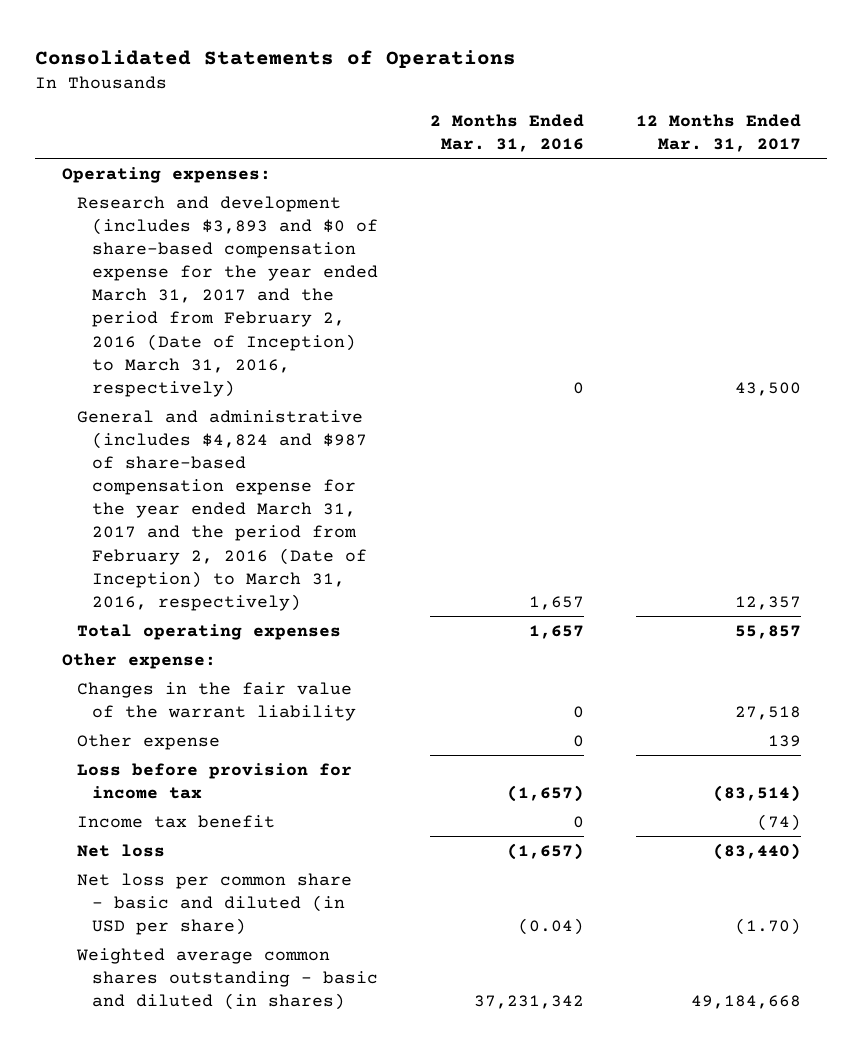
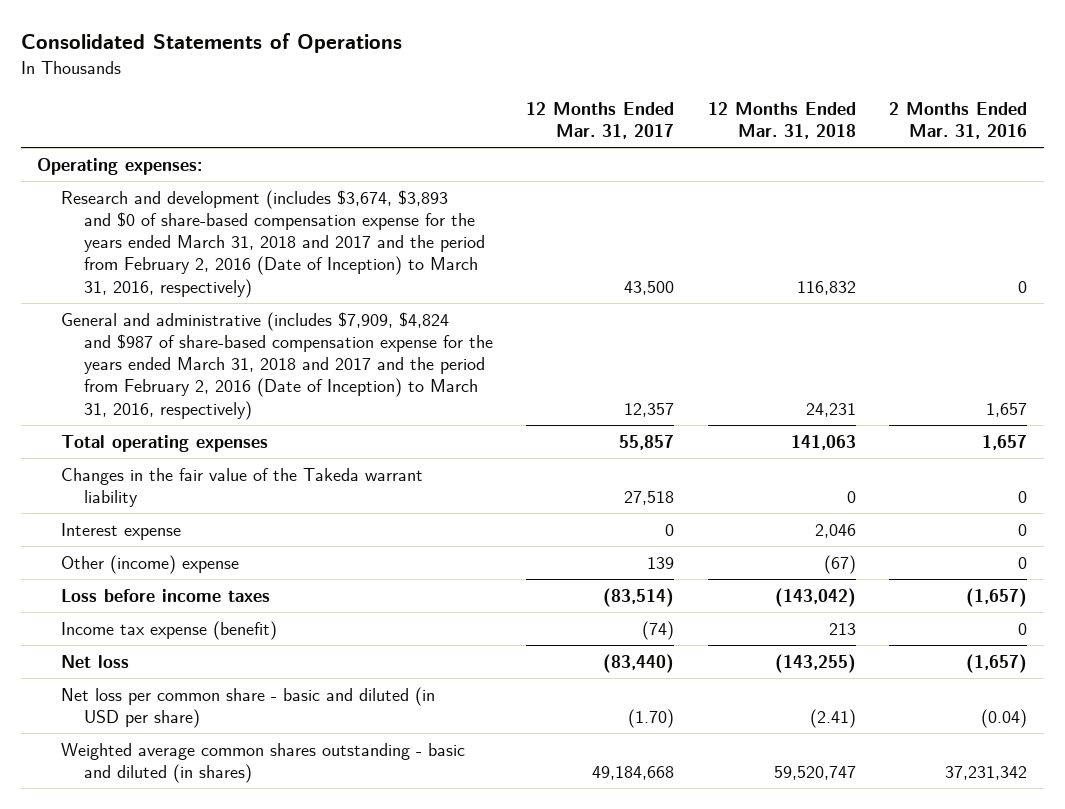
- | 2 Months Ended Mar. 31, 2016 | 12 Months Ended Mar. 31, 2017
+ | 12 Months Ended Mar. 31, 2017 | 12 Months Ended Mar. 31, 2018 | 2 Months Ended Mar. 31, 2016
- Research and development (includes $3,893 and $0 of share-based compensation expense for the year ended March 31, 2017 and the period from February 2, 2016 (Date of Inception) to March 31, 2016, respectively) | 0 | 43,500
- General and administrative (includes $4,824 and $987 of share-based compensation expense for the year ended March 31, 2017 and the period from February 2, 2016 (Date of Inception) to March 31, 2016, respectively) | 1,657 | 12,357
+ Research and development (includes $3,674, $3,893 and $0 of share-based compensation expense for the years ended March 31, 2018 and 2017 and the period from February 2, 2016 (Date of Inception) to March 31, 2016, respectively) | 43,500 | 116,832 | 0
+ General and administrative (includes $7,909, $4,824 and $987 of share-based compensation expense for the years ended March 31, 2018 and 2017 and the period from February 2, 2016 (Date of Inception) to March 31, 2016, respectively) | 12,357 | 24,231 | 1,657
- Other expense:
- Changes in the fair value of the warrant liability | 0 | 27,518
- Other expense | 0 | 139
- Loss before provision for income tax | (1,657) | (83,514)
- Income tax benefit | 0 | (74)
+ Changes in the fair value of the Takeda warrant liability | 27,518 | 0 | 0
+ Interest expense | 0 | 2,046 | 0
+ Other (income) expense | 139 | (67) | 0
+ Loss before income taxes | (83,514) | (143,042) | (1,657)
+ Income tax expense (benefit) | (74) | 213 | 0

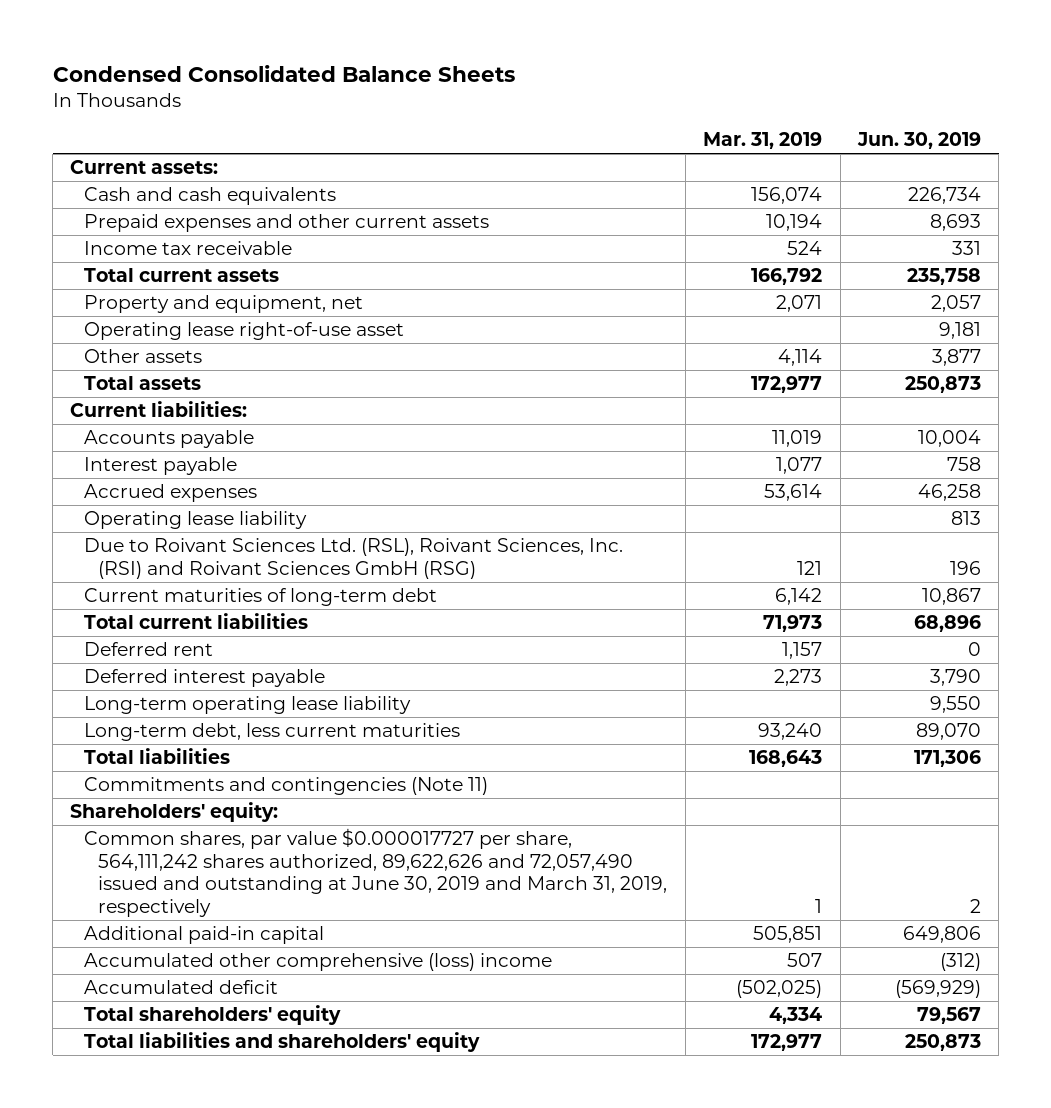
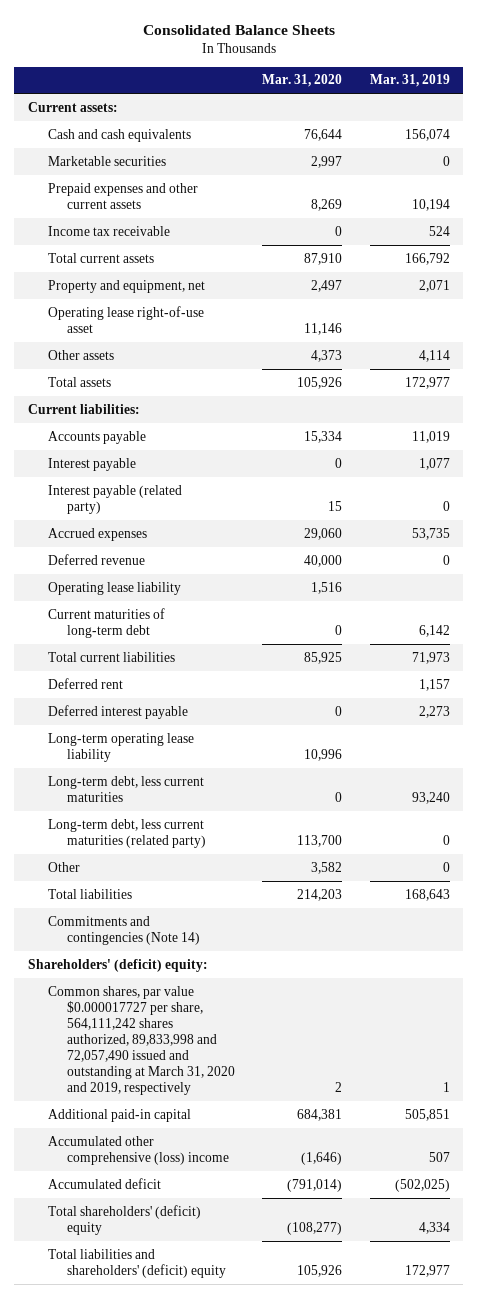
- Condensed Consolidated Balance Sheets
+ Consolidated Balance Sheets
- | Mar. 31, 2019 | Jun. 30, 2019
+ | Mar. 31, 2020 | Mar. 31, 2019
+ Marketable securities | 2,997 | 0
- Accrued expenses | 53,614 | 46,258
+ Interest payable (related party) | 15 | 0
+ Accrued expenses | 29,060 | 53,735
+ Deferred revenue | 40,000 | 0
- Due to Roivant Sciences Ltd. (RSL), Roivant Sciences, Inc. (RSI) and Roivant Sciences GmbH (RSG) | 121 | 196
+ Long-term debt, less current maturities (related party) | 113,700 | 0
+ Other | 3,582 | 0
- Commitments and contingencies (Note 11)
- Shareholders' equity:
- Common shares, par value $0.000017727 per share, 564,111,242 shares authorized, 89,622,626 and 72,057,490 issued and outstanding at June 30, 2019 and March 31, 2019, respectively | 1 | 2
+ Commitments and contingencies (Note 14)
+ Shareholders' (deficit) equity:
+ Common shares, par value $0.000017727 per share, 564,111,242 shares authorized, 89,833,998 and 72,057,490 issued and outstanding at March 31, 2020 and 2019, respectively | 2 | 1
- Total shareholders' equity | 4,334 | 79,567
- Total liabilities and shareholders' equity | 172,977 | 250,873
+ Total shareholders' (deficit) equity | (108,277) | 4,334
+ Total liabilities and shareholders' (deficit) equity | 105,926 | 172,977

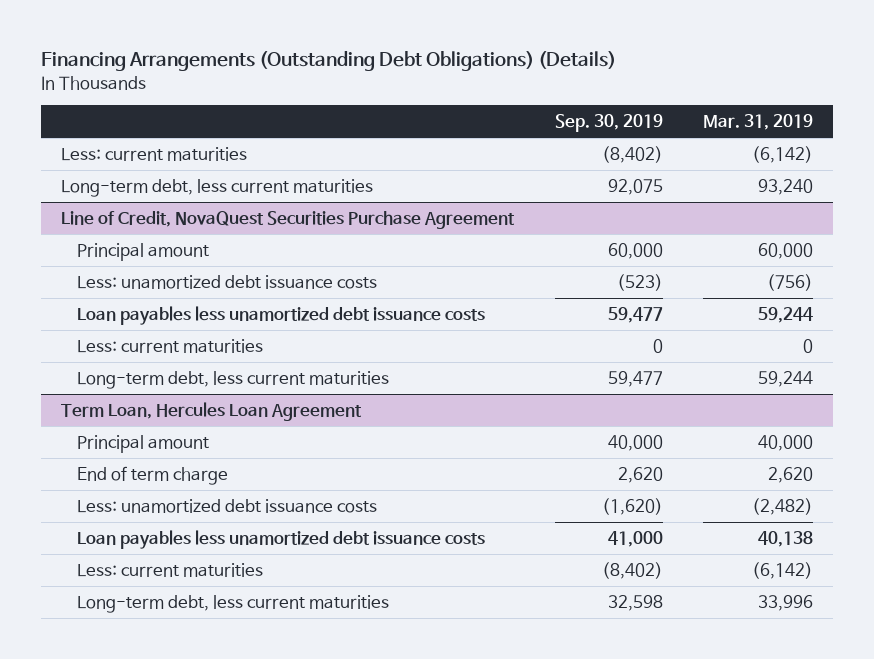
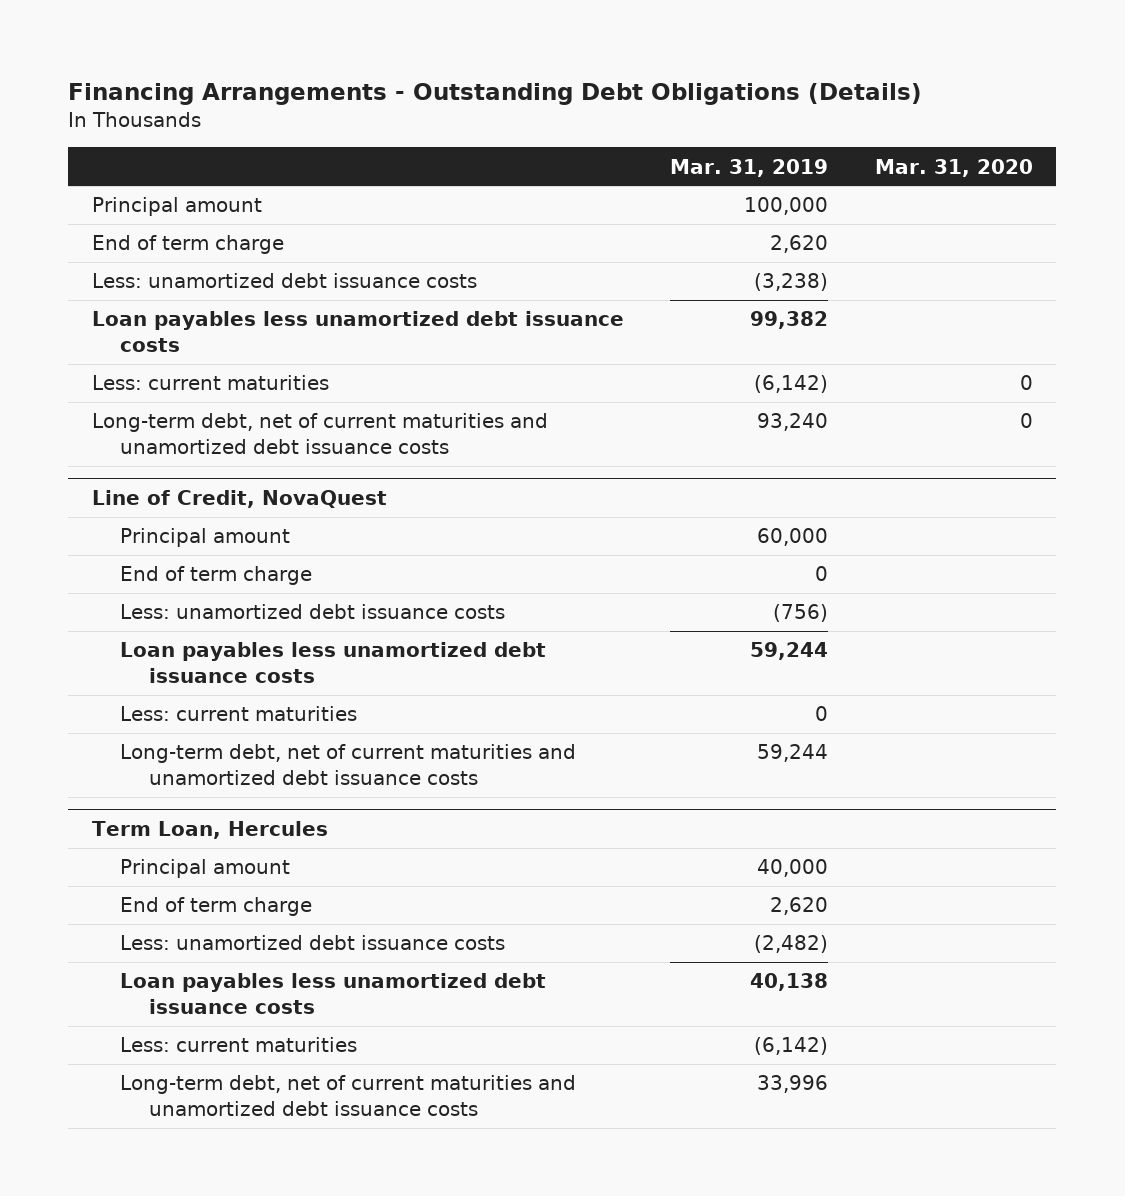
- Financing Arrangements (Outstanding Debt Obligations) (Details)
+ Financing Arrangements - Outstanding Debt Obligations (Details)
- | Sep. 30, 2019 | Mar. 31, 2019
+ | Mar. 31, 2019 | Mar. 31, 2020
+ Principal amount | 100,000 |
+ End of term charge | 2,620 |
+ Less: unamortized debt issuance costs | (3,238) |
+ Loan payables less unamortized debt issuance costs | 99,382 |
- Long-term debt, less current maturities | 92,075 | 93,240
- Line of Credit, NovaQuest Securities Purchase Agreement
+ Long-term debt, net of current maturities and unamortized debt issuance costs | 93,240 | 0
+ Line of Credit, NovaQuest
+ End of term charge | 0 |
- Long-term debt, less current maturities | 59,477 | 59,244
- Term Loan, Hercules Loan Agreement
+ Long-term debt, net of current maturities and unamortized debt issuance costs | 59,244 |
+ Term Loan, Hercules
- Long-term debt, less current maturities | 32,598 | 33,996
+ Long-term debt, net of current maturities and unamortized debt issuance costs | 33,996 |

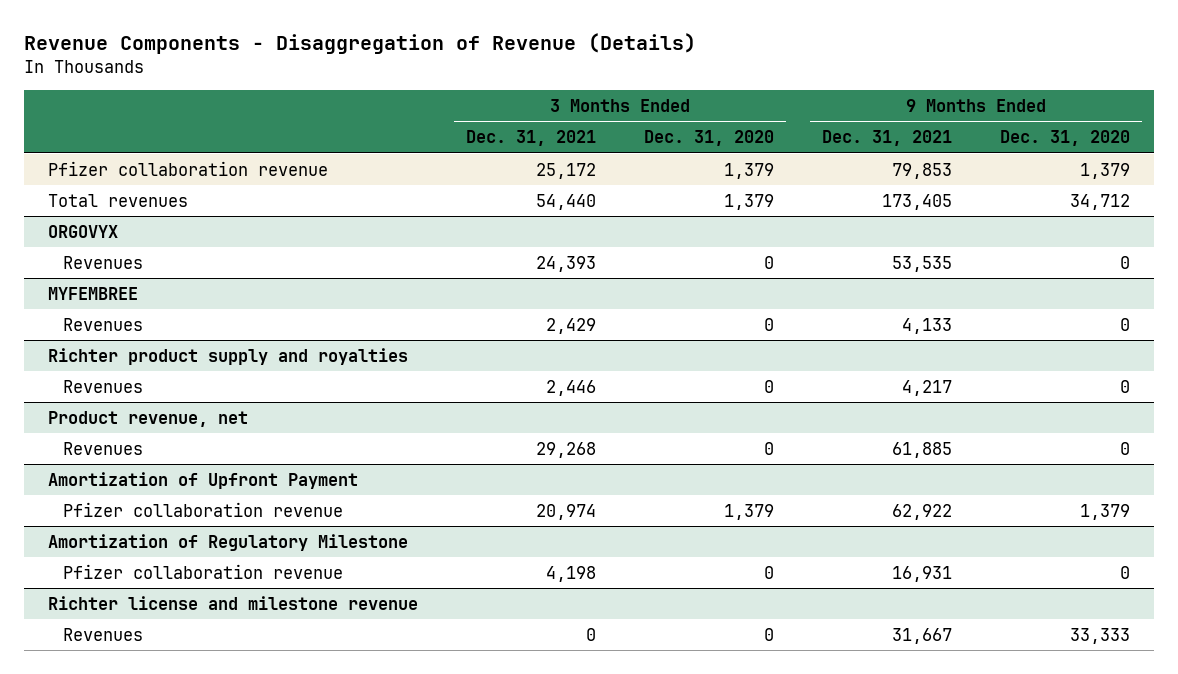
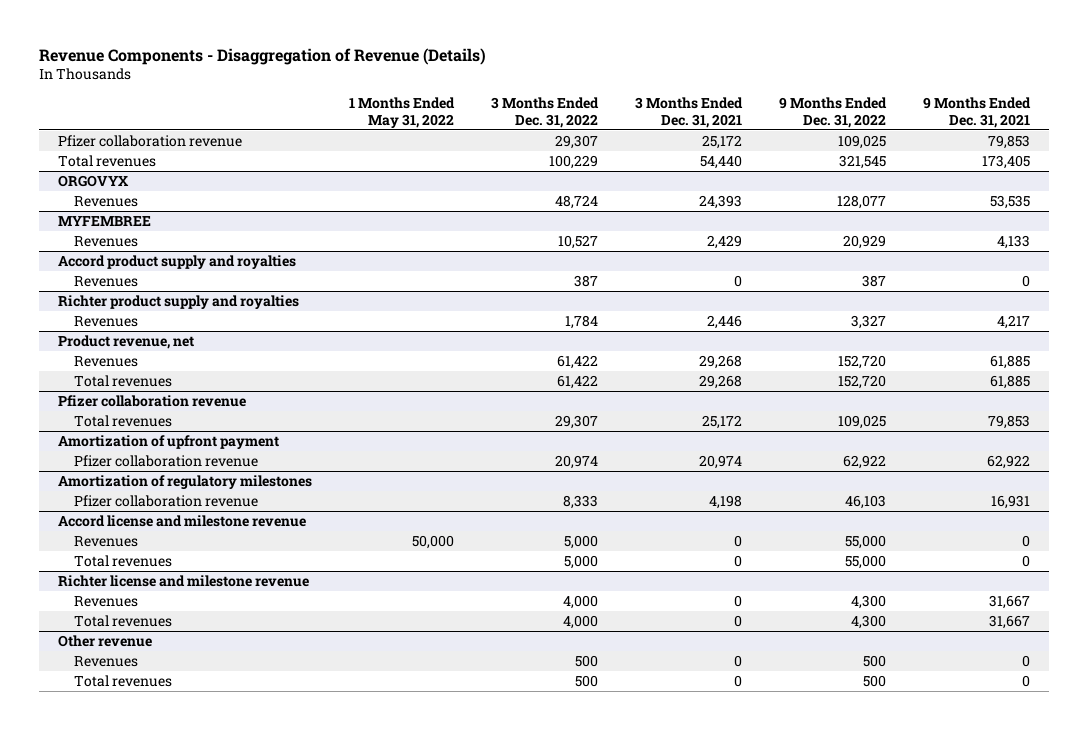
- | 3 Months Ended Dec. 31, 2021 | 3 Months Ended Dec. 31, 2020 | 9 Months Ended Dec. 31, 2021 | 9 Months Ended Dec. 31, 2020
+ | 1 Months Ended May 31, 2022 | 3 Months Ended Dec. 31, 2022 | 3 Months Ended Dec. 31, 2021 | 9 Months Ended Dec. 31, 2022 | 9 Months Ended Dec. 31, 2021
+ Accord product supply and royalties
+ Revenues | | 387 | 0 | 387 | 0
- Amortization of Upfront Payment
@ Product revenue, net
+ Total revenues | | 61,422 | 29,268 | 152,720 | 61,885
+ Pfizer collaboration revenue
+ Total revenues | | 29,307 | 25,172 | 109,025 | 79,853
+ Amortization of upfront payment
- Amortization of Regulatory Milestone
+ Amortization of regulatory milestones
+ Accord license and milestone revenue
+ Revenues | 50,000 | 5,000 | 0 | 55,000 | 0
+ Total revenues | | 5,000 | 0 | 55,000 | 0
@ Richter license and milestone revenue
+ Total revenues | | 4,000 | 0 | 4,300 | 31,667
+ Other revenue
+ Revenues | | 500 | 0 | 500 | 0
+ Total revenues | | 500 | 0 | 500 | 0

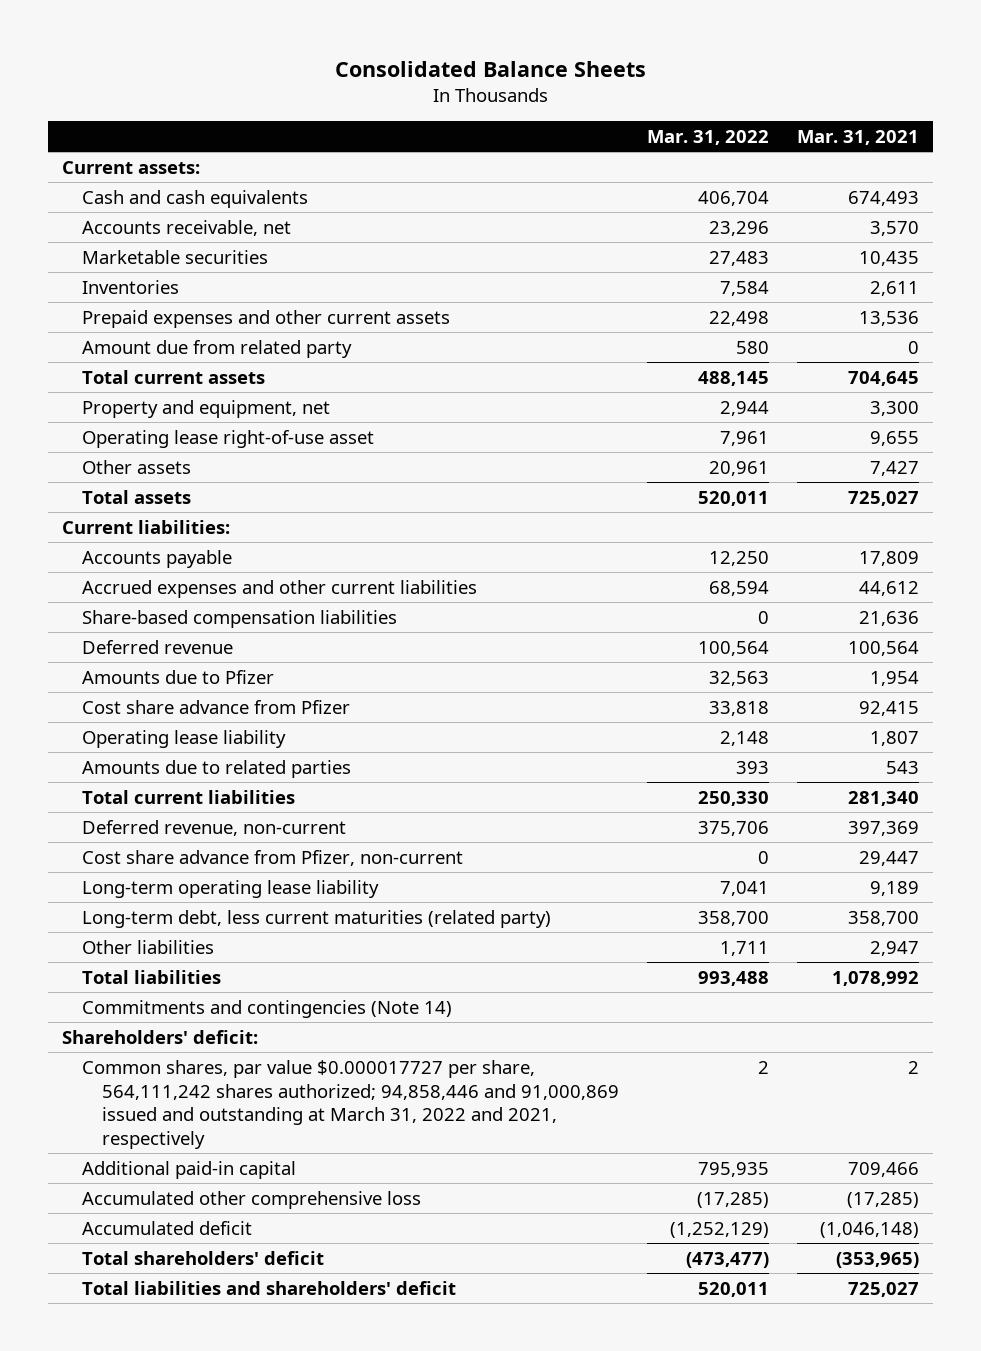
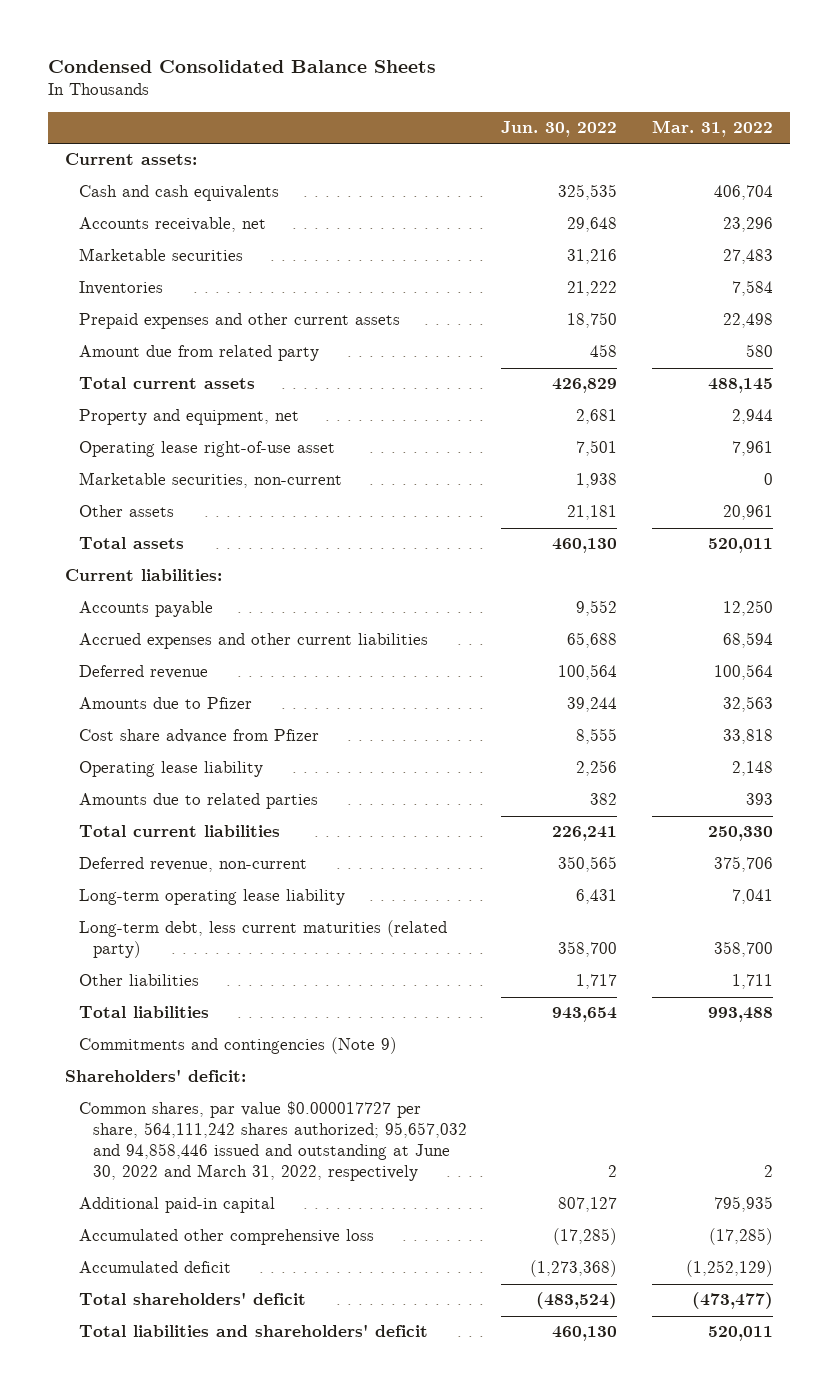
- Consolidated Balance Sheets
+ Condensed Consolidated Balance Sheets
- | Mar. 31, 2022 | Mar. 31, 2021
+ | Jun. 30, 2022 | Mar. 31, 2022
+ Marketable securities, non-current | 1,938 | 0
- Share-based compensation liabilities | 0 | 21,636
- Cost share advance from Pfizer, non-current | 0 | 29,447
- Commitments and contingencies (Note 14)
+ Commitments and contingencies (Note 9)
- Common shares, par value $0.000017727 per share, 564,111,242 shares authorized; 94,858,446 and 91,000,869 issued and outstanding at March 31, 2022 and 2021, respectively | 2 | 2
+ Common shares, par value $0.000017727 per share, 564,111,242 shares authorized; 95,657,032 and 94,858,446 issued and outstanding at June 30, 2022 and March 31, 2022, respectively | 2 | 2

